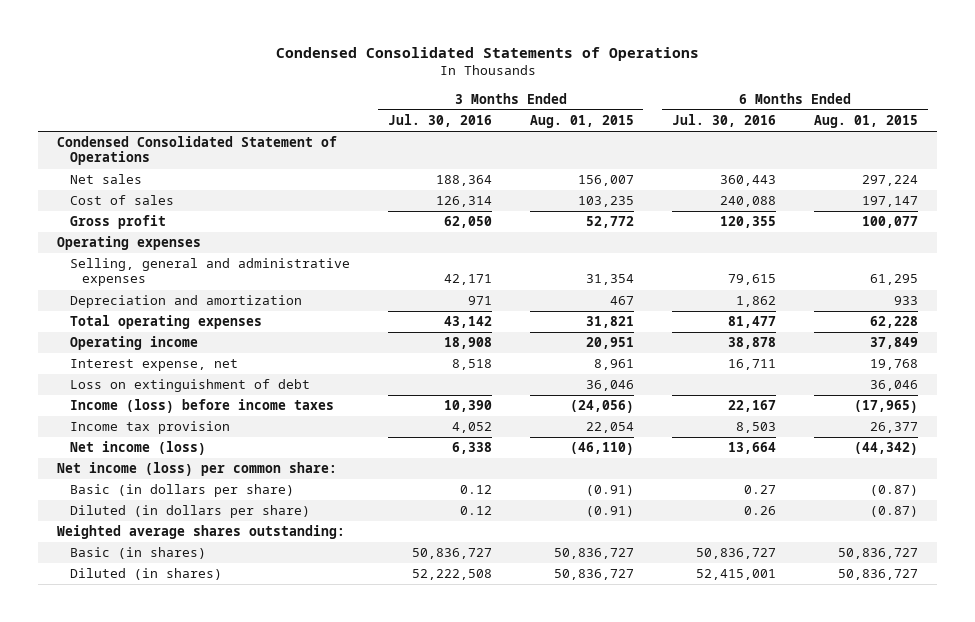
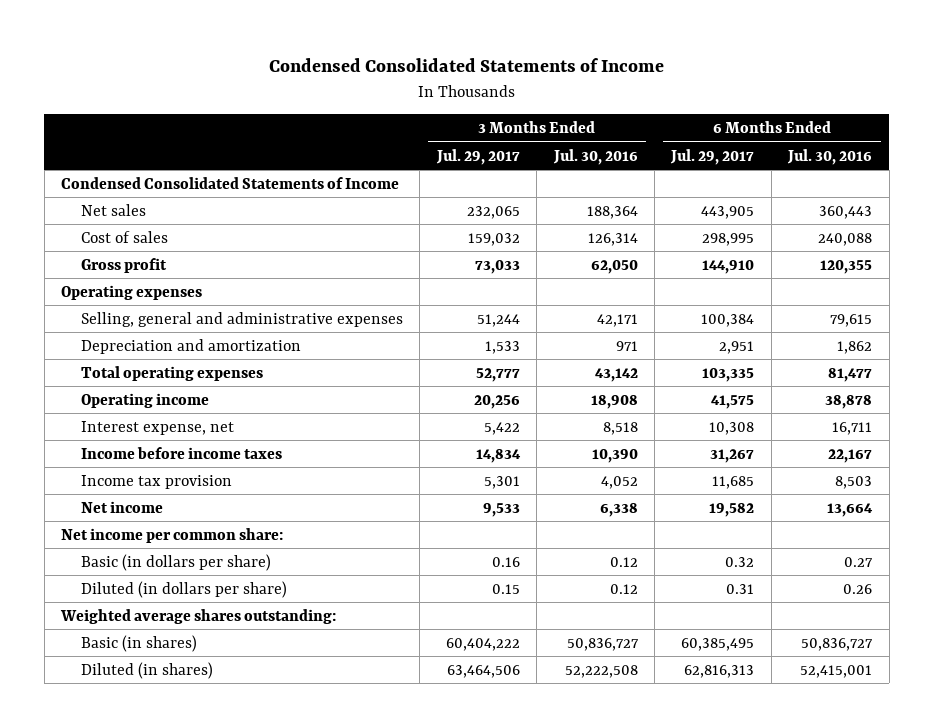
- Condensed Consolidated Statements of Operations
+ Condensed Consolidated Statements of Income
- | 3 Months Ended Jul. 30, 2016 | 3 Months Ended Aug. 01, 2015 | 6 Months Ended Jul. 30, 2016 | 6 Months Ended Aug. 01, 2015
+ | 3 Months Ended Jul. 29, 2017 | 3 Months Ended Jul. 30, 2016 | 6 Months Ended Jul. 29, 2017 | 6 Months Ended Jul. 30, 2016
- Condensed Consolidated Statement of Operations
+ Condensed Consolidated Statements of Income
- Loss on extinguishment of debt | | 36,046 | | 36,046
- Income (loss) before income taxes | 10,390 | (24,056) | 22,167 | (17,965)
+ Income before income taxes | 14,834 | 10,390 | 31,267 | 22,167
- Net income (loss) | 6,338 | (46,110) | 13,664 | (44,342)
- Net income (loss) per common share:
+ Net income | 9,533 | 6,338 | 19,582 | 13,664
+ Net income per common share:

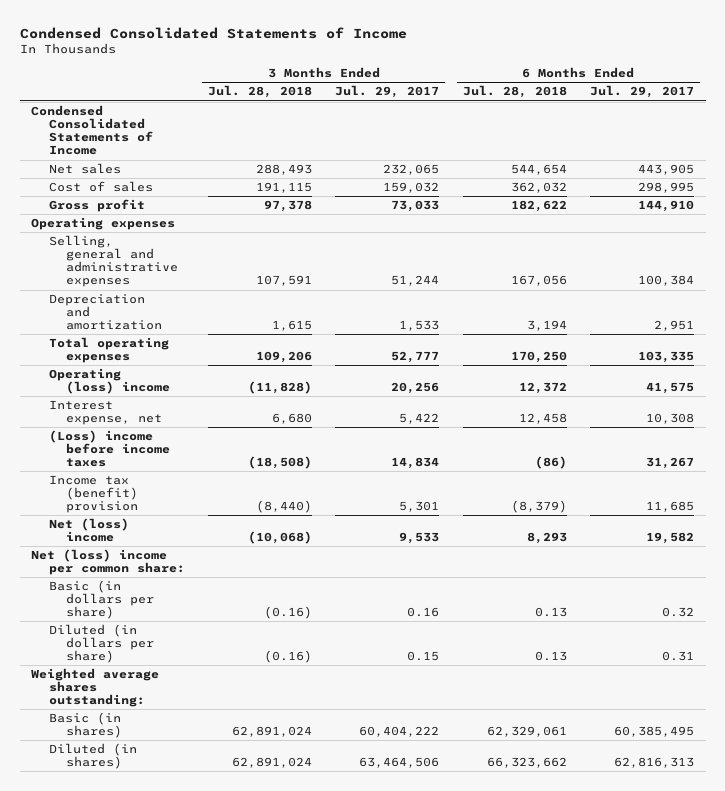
- | 3 Months Ended Jul. 29, 2017 | 3 Months Ended Jul. 30, 2016 | 6 Months Ended Jul. 29, 2017 | 6 Months Ended Jul. 30, 2016
+ | 3 Months Ended Jul. 28, 2018 | 3 Months Ended Jul. 29, 2017 | 6 Months Ended Jul. 28, 2018 | 6 Months Ended Jul. 29, 2017
- Operating income | 20,256 | 18,908 | 41,575 | 38,878
+ Operating (loss) income | (11,828) | 20,256 | 12,372 | 41,575
- Income before income taxes | 14,834 | 10,390 | 31,267 | 22,167
- Income tax provision | 5,301 | 4,052 | 11,685 | 8,503
- Net income | 9,533 | 6,338 | 19,582 | 13,664
- Net income per common share:
+ (Loss) income before income taxes | (18,508) | 14,834 | (86) | 31,267
+ Income tax (benefit) provision | (8,440) | 5,301 | (8,379) | 11,685
+ Net (loss) income | (10,068) | 9,533 | 8,293 | 19,582
+ Net (loss) income per common share:

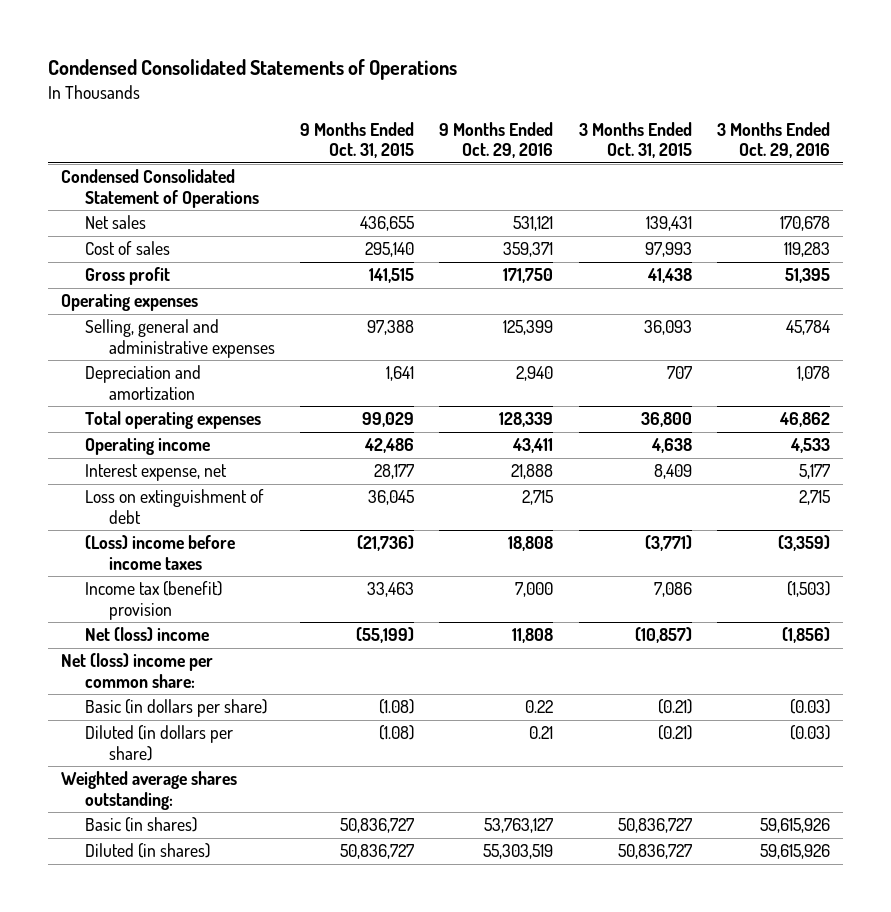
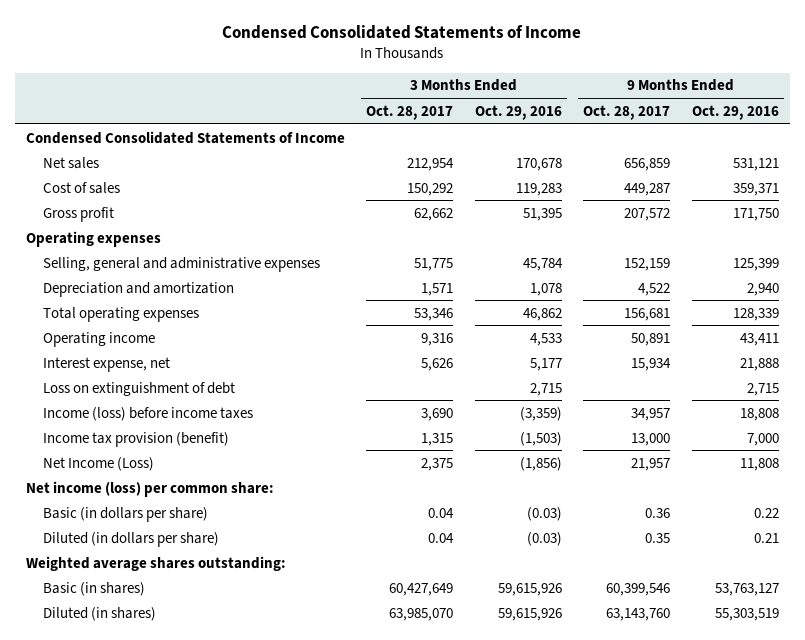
- Condensed Consolidated Statements of Operations
+ Condensed Consolidated Statements of Income
- | 9 Months Ended Oct. 31, 2015 | 9 Months Ended Oct. 29, 2016 | 3 Months Ended Oct. 31, 2015 | 3 Months Ended Oct. 29, 2016
+ | 3 Months Ended Oct. 28, 2017 | 3 Months Ended Oct. 29, 2016 | 9 Months Ended Oct. 28, 2017 | 9 Months Ended Oct. 29, 2016
- Condensed Consolidated Statement of Operations
+ Condensed Consolidated Statements of Income
- (Loss) income before income taxes | (21,736) | 18,808 | (3,771) | (3,359)
- Income tax (benefit) provision | 33,463 | 7,000 | 7,086 | (1,503)
- Net (loss) income | (55,199) | 11,808 | (10,857) | (1,856)
- Net (loss) income per common share:
+ Income (loss) before income taxes | 3,690 | (3,359) | 34,957 | 18,808
+ Income tax provision (benefit) | 1,315 | (1,503) | 13,000 | 7,000
+ Net Income (Loss) | 2,375 | (1,856) | 21,957 | 11,808
+ Net income (loss) per common share:

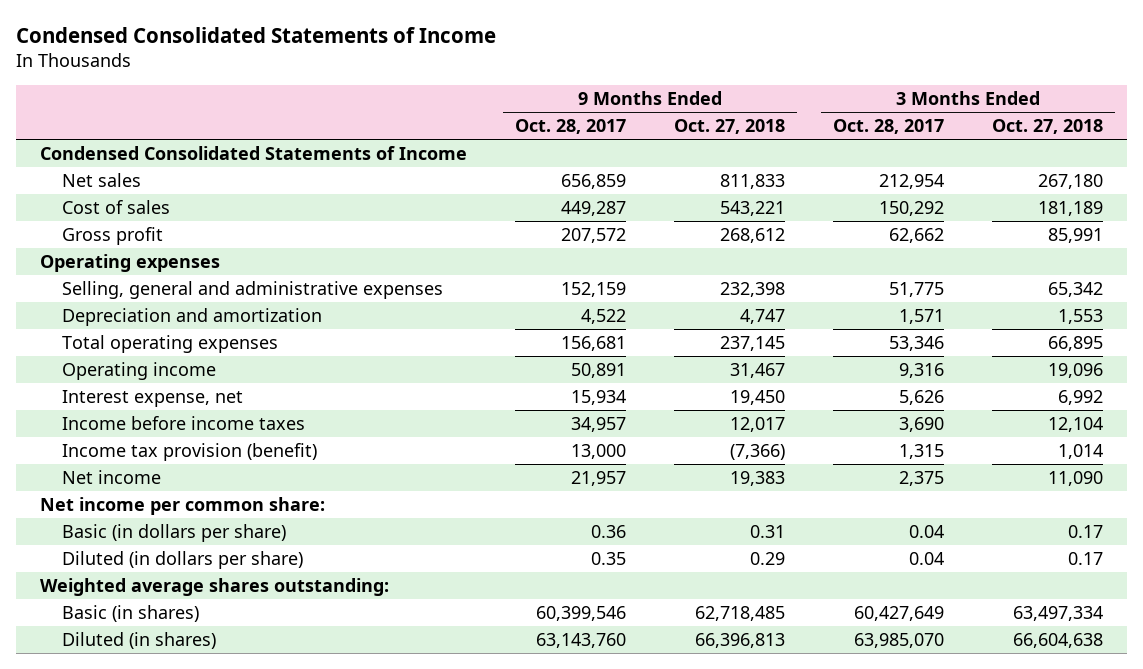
- | 3 Months Ended Oct. 28, 2017 | 3 Months Ended Oct. 29, 2016 | 9 Months Ended Oct. 28, 2017 | 9 Months Ended Oct. 29, 2016
+ | 9 Months Ended Oct. 28, 2017 | 9 Months Ended Oct. 27, 2018 | 3 Months Ended Oct. 28, 2017 | 3 Months Ended Oct. 27, 2018
- Loss on extinguishment of debt | | 2,715 | | 2,715
- Income (loss) before income taxes | 3,690 | (3,359) | 34,957 | 18,808
+ Income before income taxes | 34,957 | 12,017 | 3,690 | 12,104
- Net Income (Loss) | 2,375 | (1,856) | 21,957 | 11,808
- Net income (loss) per common share:
+ Net income | 21,957 | 19,383 | 2,375 | 11,090
+ Net income per common share:

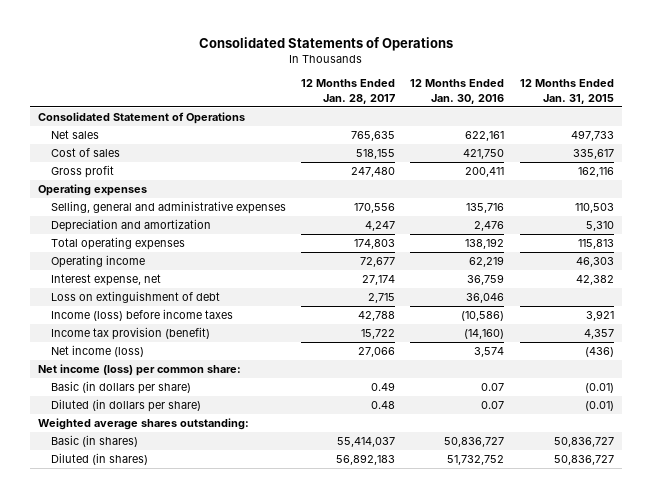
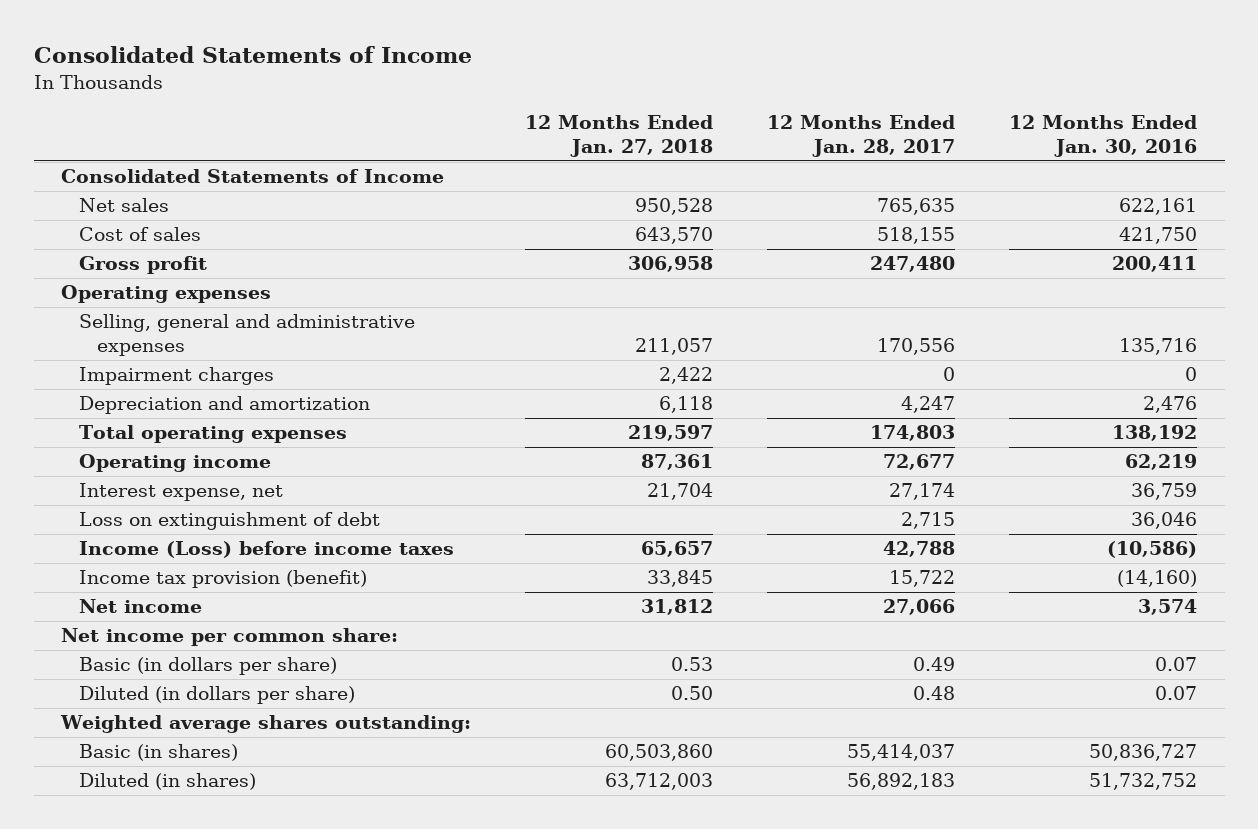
- Consolidated Statements of Operations
+ Consolidated Statements of Income
- | 12 Months Ended Jan. 28, 2017 | 12 Months Ended Jan. 30, 2016 | 12 Months Ended Jan. 31, 2015
+ | 12 Months Ended Jan. 27, 2018 | 12 Months Ended Jan. 28, 2017 | 12 Months Ended Jan. 30, 2016
- Consolidated Statement of Operations
+ Consolidated Statements of Income
+ Impairment charges | 2,422 | 0 | 0
- Income (loss) before income taxes | 42,788 | (10,586) | 3,921
+ Income (Loss) before income taxes | 65,657 | 42,788 | (10,586)
- Net income (loss) | 27,066 | 3,574 | (436)
- Net income (loss) per common share:
+ Net income | 31,812 | 27,066 | 3,574
+ Net income per common share:

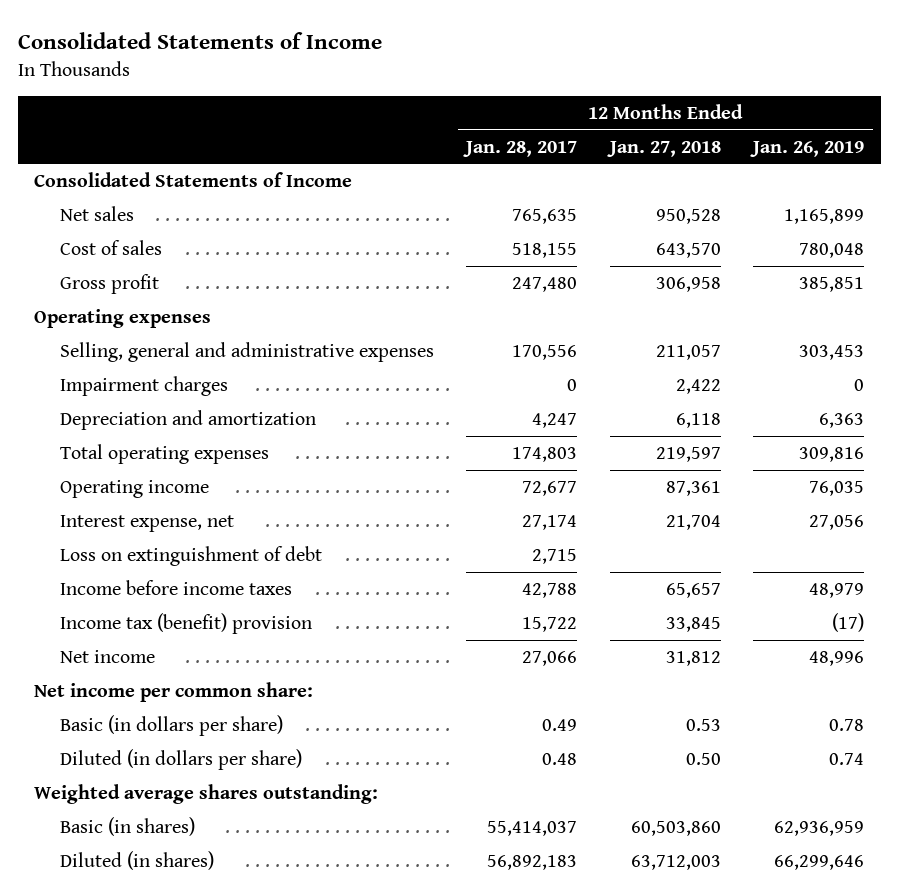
- | 12 Months Ended Jan. 27, 2018 | 12 Months Ended Jan. 28, 2017 | 12 Months Ended Jan. 30, 2016
+ | 12 Months Ended Jan. 28, 2017 | 12 Months Ended Jan. 27, 2018 | 12 Months Ended Jan. 26, 2019
- Income (Loss) before income taxes | 65,657 | 42,788 | (10,586)
- Income tax provision (benefit) | 33,845 | 15,722 | (14,160)
+ Income before income taxes | 42,788 | 65,657 | 48,979
+ Income tax (benefit) provision | 15,722 | 33,845 | (17)

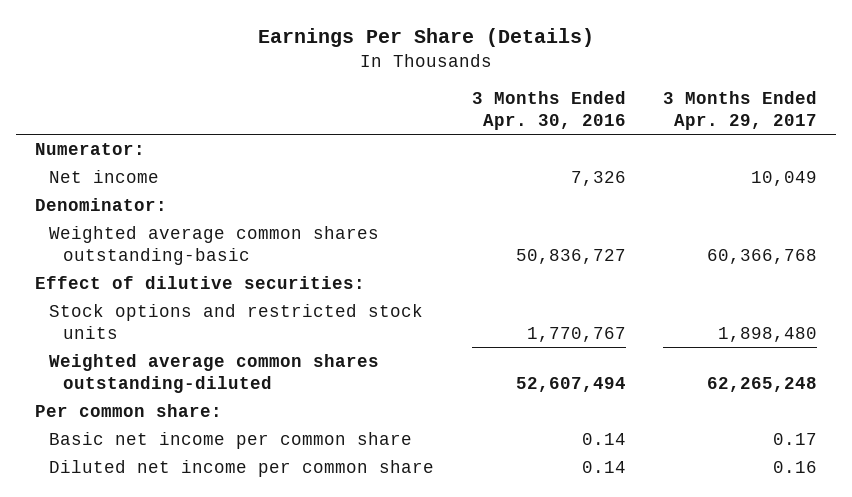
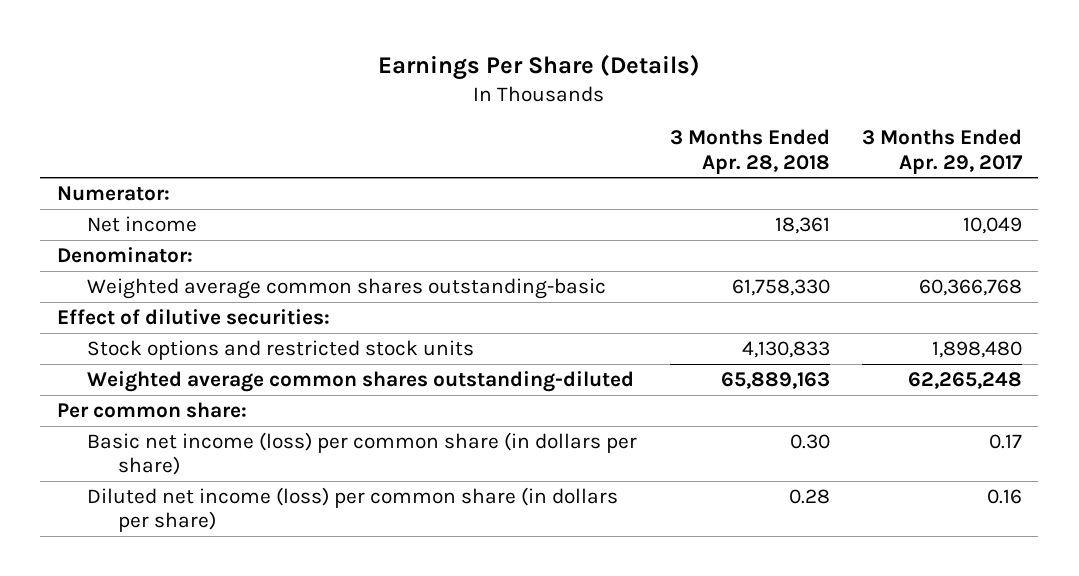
- | 3 Months Ended Apr. 30, 2016 | 3 Months Ended Apr. 29, 2017
+ | 3 Months Ended Apr. 28, 2018 | 3 Months Ended Apr. 29, 2017
- Basic net income per common share | 0.14 | 0.17
- Diluted net income per common share | 0.14 | 0.16
+ Basic net income (loss) per common share (in dollars per share) | 0.30 | 0.17
+ Diluted net income (loss) per common share (in dollars per share) | 0.28 | 0.16

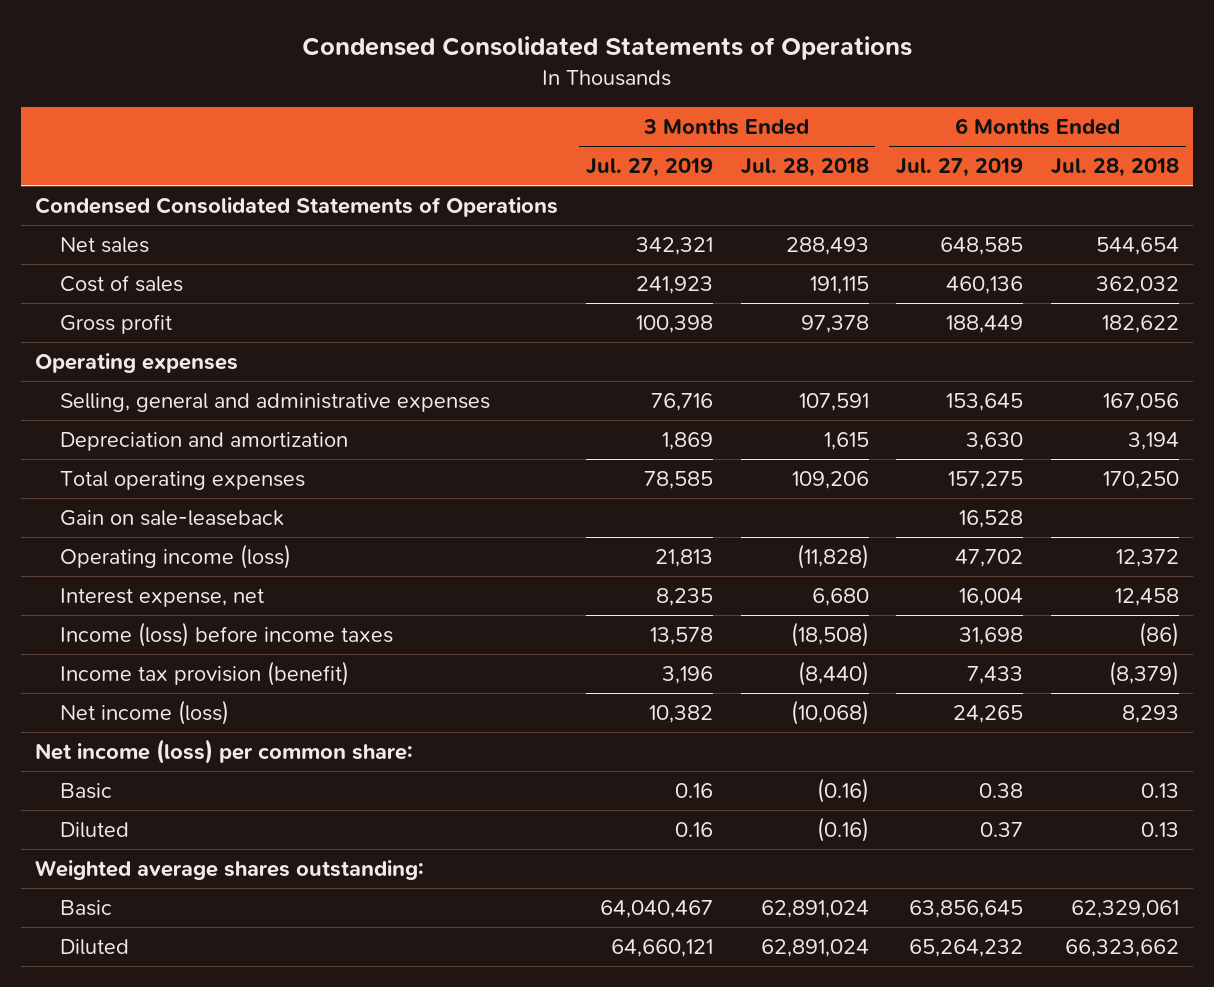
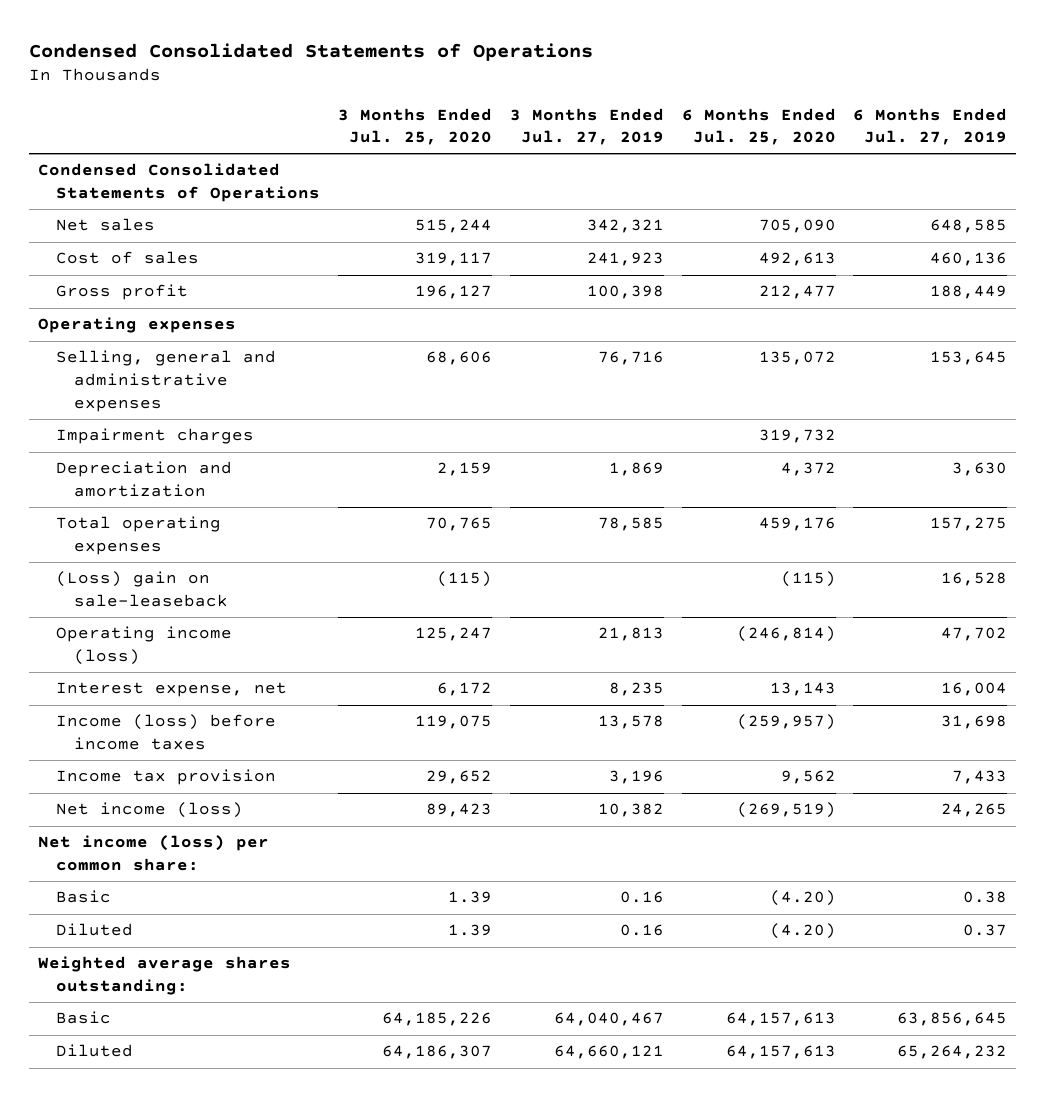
- | 3 Months Ended Jul. 27, 2019 | 3 Months Ended Jul. 28, 2018 | 6 Months Ended Jul. 27, 2019 | 6 Months Ended Jul. 28, 2018
+ | 3 Months Ended Jul. 25, 2020 | 3 Months Ended Jul. 27, 2019 | 6 Months Ended Jul. 25, 2020 | 6 Months Ended Jul. 27, 2019
+ Impairment charges | | | 319,732 |
- Gain on sale-leaseback | | | 16,528 |
+ (Loss) gain on sale-leaseback | (115) | | (115) | 16,528
- Income tax provision (benefit) | 3,196 | (8,440) | 7,433 | (8,379)
+ Income tax provision | 29,652 | 3,196 | 9,562 | 7,433

